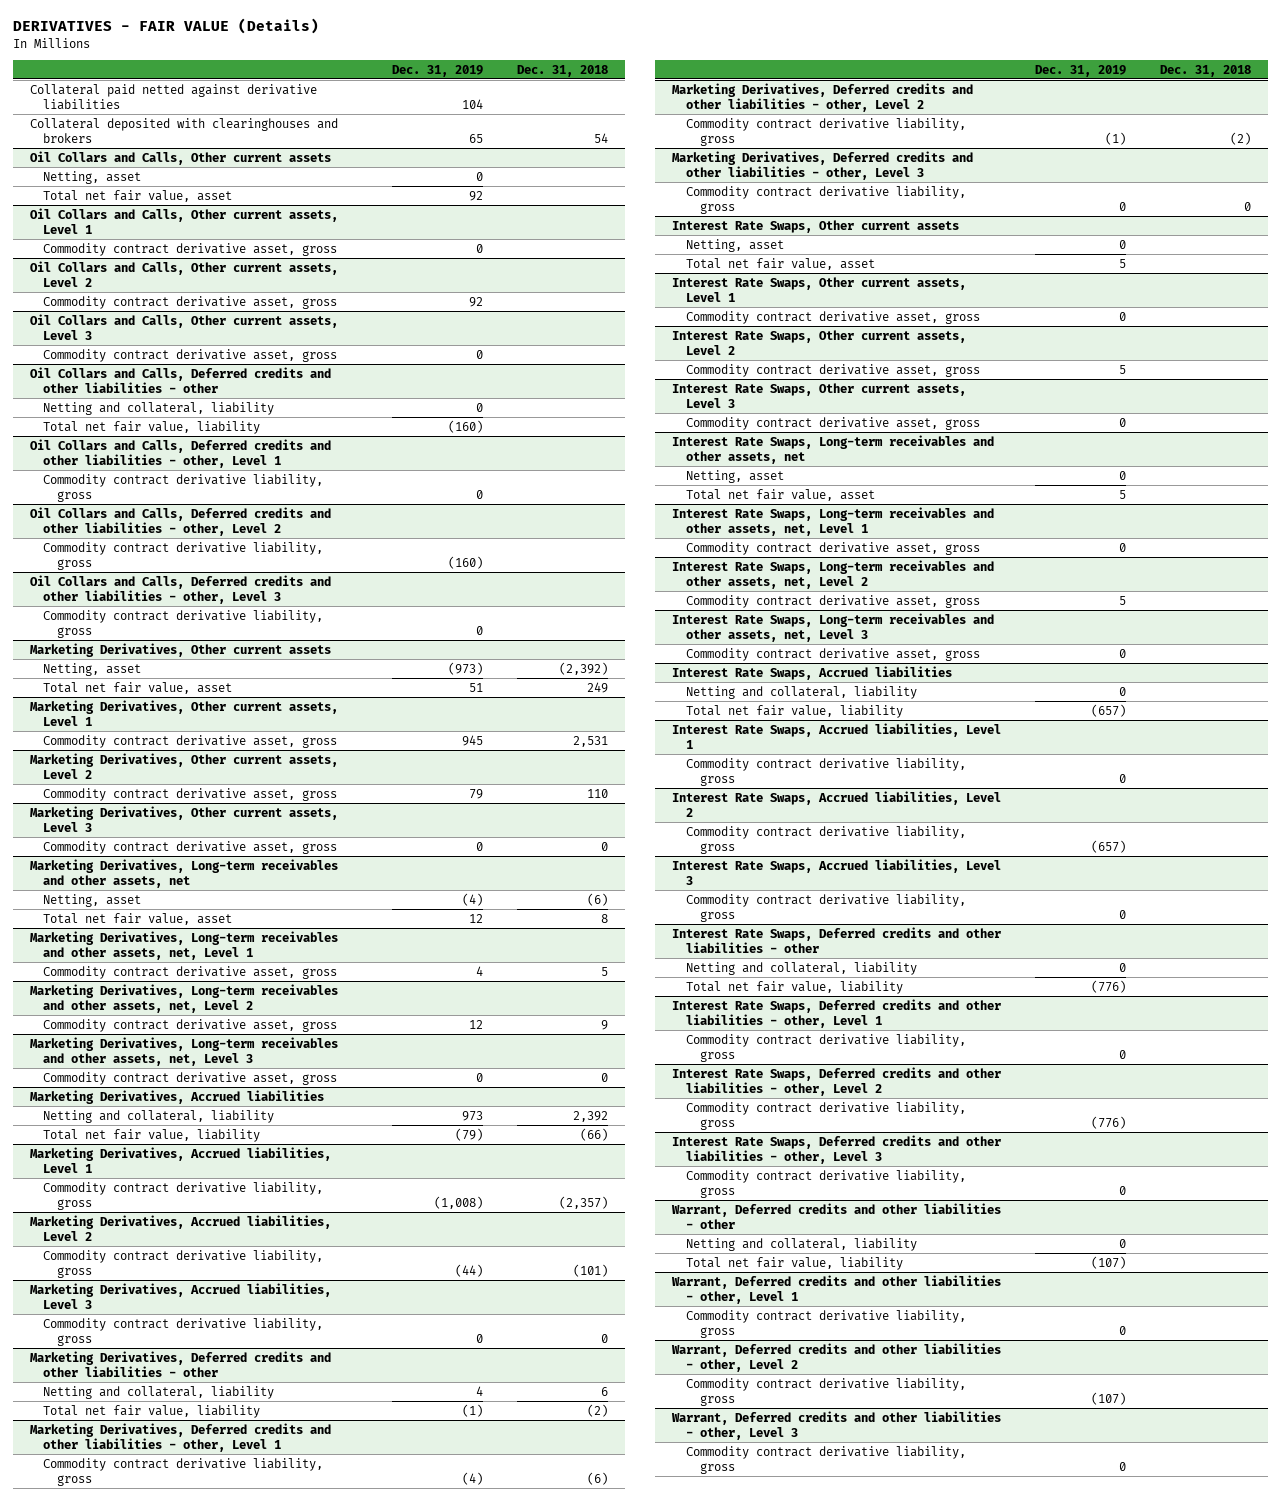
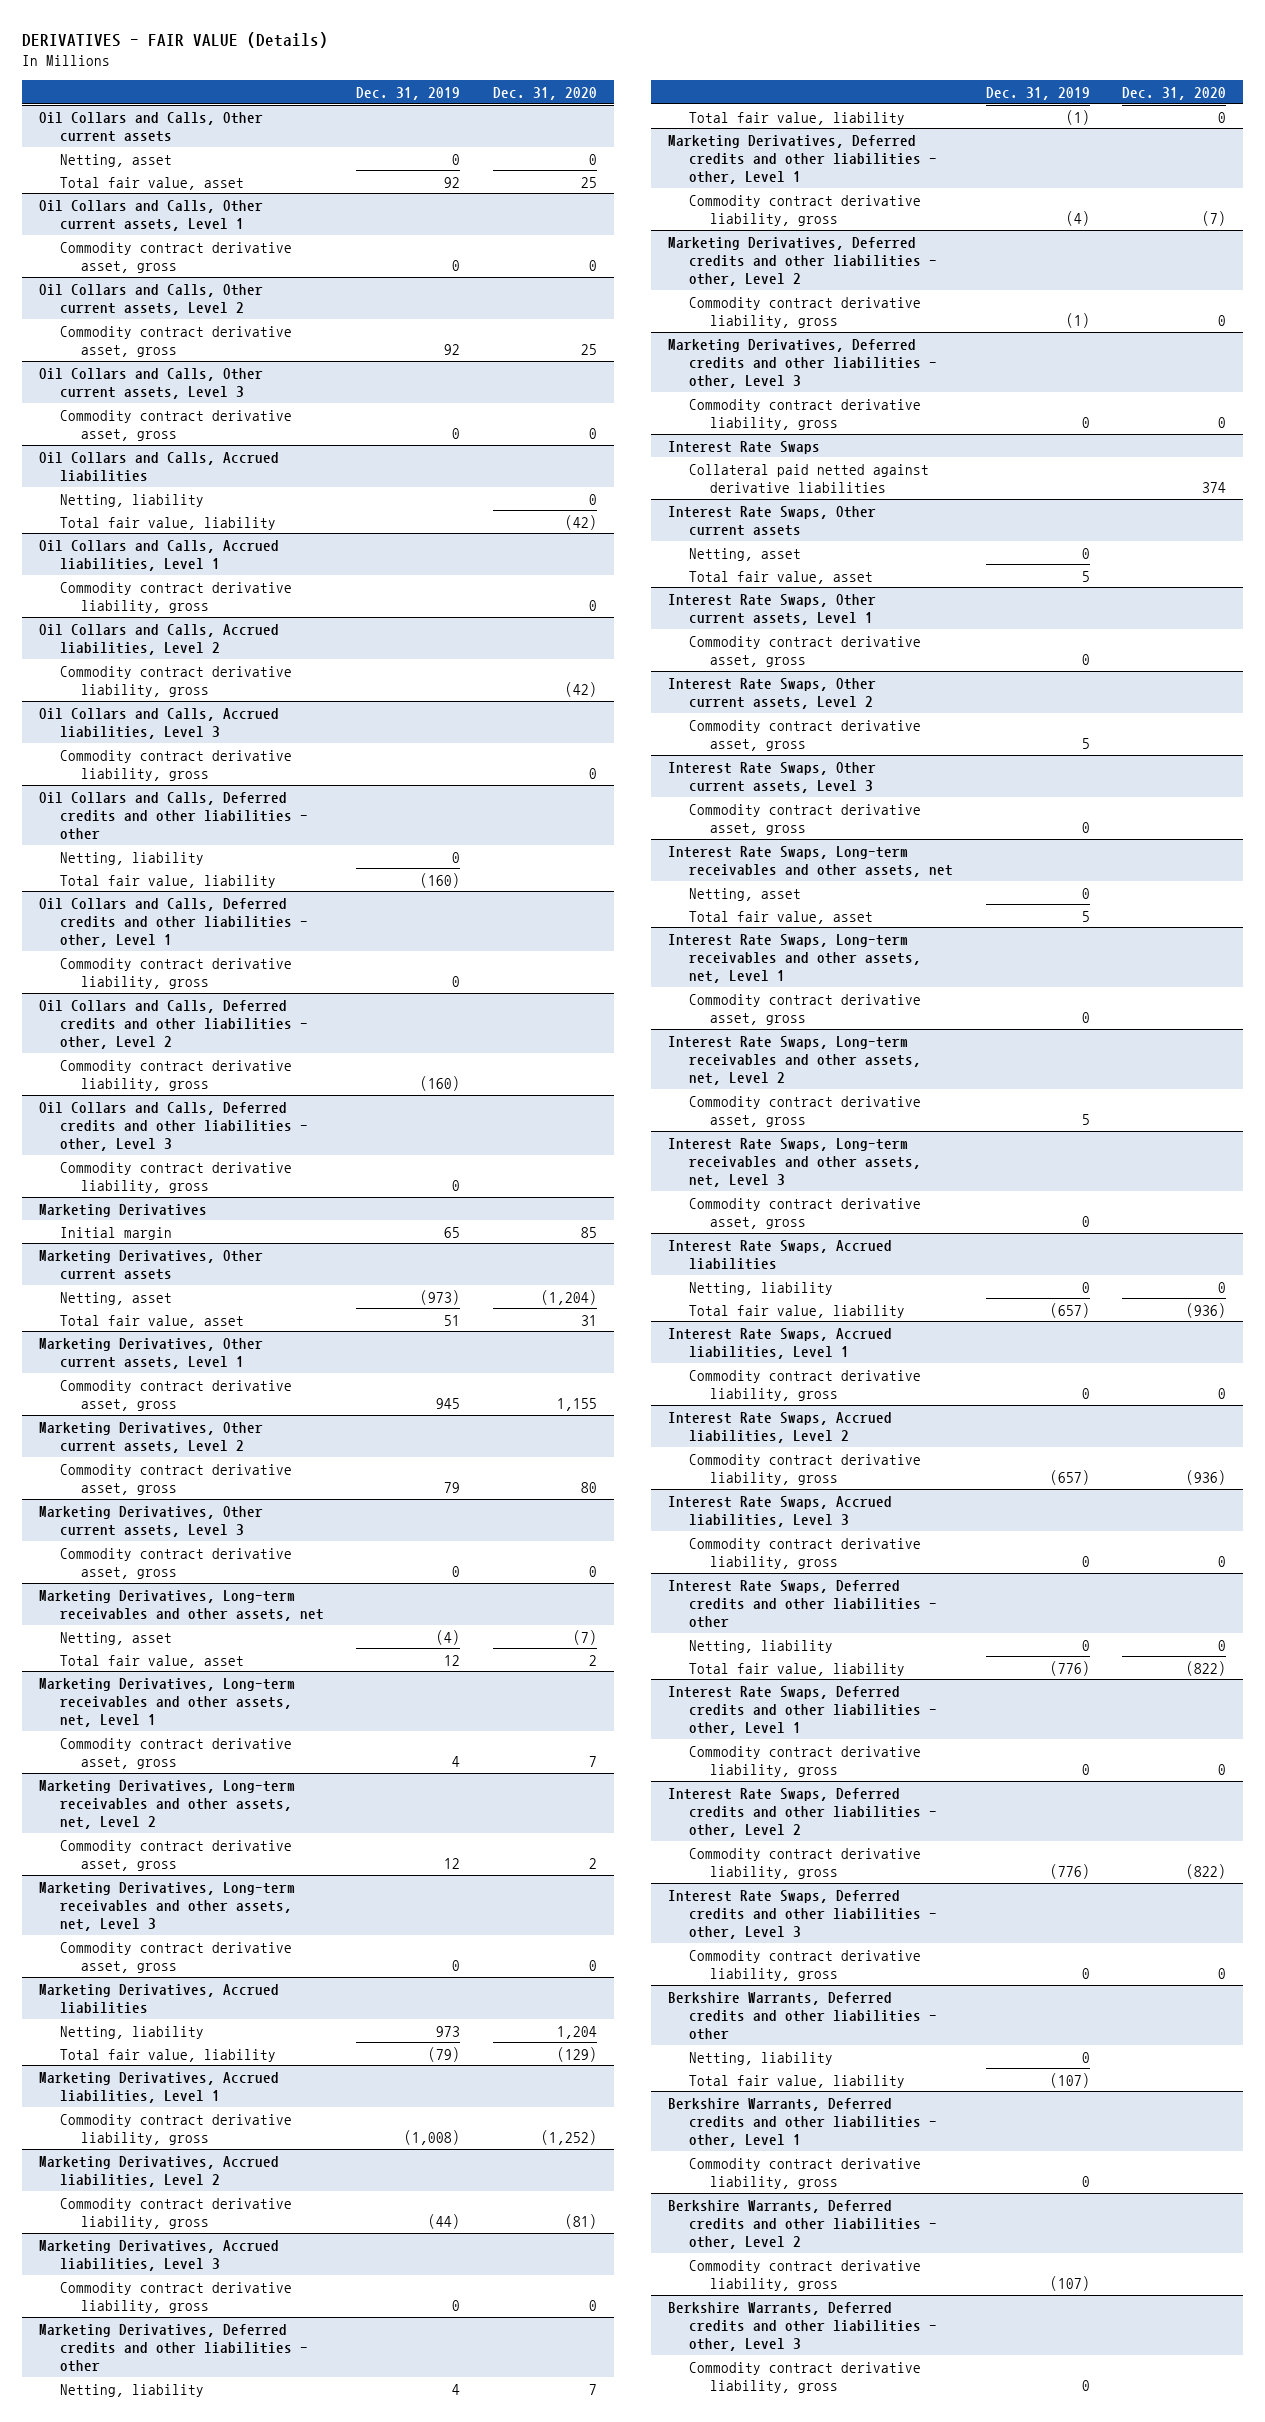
- | Dec. 31, 2019 | Dec. 31, 2018
+ | Dec. 31, 2019 | Dec. 31, 2020
- Collateral paid netted against derivative liabilities | 104 |
- Collateral deposited with clearinghouses and brokers | 65 | 54
@ Oil Collars and Calls, Other current assets
- Total net fair value, asset | 92 |
+ Total fair value, asset | 92 | 25
+ Oil Collars and Calls, Accrued liabilities
+ Netting, liability | | 0
+ Total fair value, liability | | (42)
+ Oil Collars and Calls, Accrued liabilities, Level 1
+ Commodity contract derivative liability, gross | | 0
+ Oil Collars and Calls, Accrued liabilities, Level 2
+ Commodity contract derivative liability, gross | | (42)
+ Oil Collars and Calls, Accrued liabilities, Level 3
+ Commodity contract derivative liability, gross | | 0
@ Oil Collars and Calls, Deferred credits and other liabilities - other
- Netting and collateral, liability | 0 |
- Total net fair value, liability | (160) |
+ Netting, liability | 0 |
+ Total fair value, liability | (160) |
+ Marketing Derivatives
+ Initial margin | 65 | 85
@ Marketing Derivatives, Other current assets
- Total net fair value, asset | 51 | 249
+ Total fair value, asset | 51 | 31
@ Marketing Derivatives, Long-term receivables and other assets, net
- Total net fair value, asset | 12 | 8
+ Total fair value, asset | 12 | 2
@ Marketing Derivatives, Accrued liabilities
- Netting and collateral, liability | 973 | 2,392
- Total net fair value, liability | (79) | (66)
+ Netting, liability | 973 | 1,204
+ Total fair value, liability | (79) | (129)
@ Marketing Derivatives, Deferred credits and other liabilities - other
- Netting and collateral, liability | 4 | 6
- Total net fair value, liability | (1) | (2)
+ Netting, liability | 4 | 7
+ Total fair value, liability | (1) | 0
+ Interest Rate Swaps
+ Collateral paid netted against derivative liabilities | | 374
@ Interest Rate Swaps, Other current assets
- Total net fair value, asset | 5 |
+ Total fair value, asset | 5 |
@ Interest Rate Swaps, Long-term receivables and other assets, net
- Total net fair value, asset | 5 |
+ Total fair value, asset | 5 |
@ Interest Rate Swaps, Accrued liabilities
- Netting and collateral, liability | 0 |
- Total net fair value, liability | (657) |
+ Netting, liability | 0 | 0
+ Total fair value, liability | (657) | (936)
@ Interest Rate Swaps, Deferred credits and other liabilities - other
- Netting and collateral, liability | 0 |
- Total net fair value, liability | (776) |
+ Netting, liability | 0 | 0
+ Total fair value, liability | (776) | (822)
- Warrant, Deferred credits and other liabilities - other
- Netting and collateral, liability | 0 |
- Total net fair value, liability | (107) |
- Warrant, Deferred credits and other liabilities - other, Level 1
+ Berkshire Warrants, Deferred credits and other liabilities - other
+ Netting, liability | 0 |
+ Total fair value, liability | (107) |
+ Berkshire Warrants, Deferred credits and other liabilities - other, Level 1
- Warrant, Deferred credits and other liabilities - other, Level 2
+ Berkshire Warrants, Deferred credits and other liabilities - other, Level 2
- Warrant, Deferred credits and other liabilities - other, Level 3
+ Berkshire Warrants, Deferred credits and other liabilities - other, Level 3

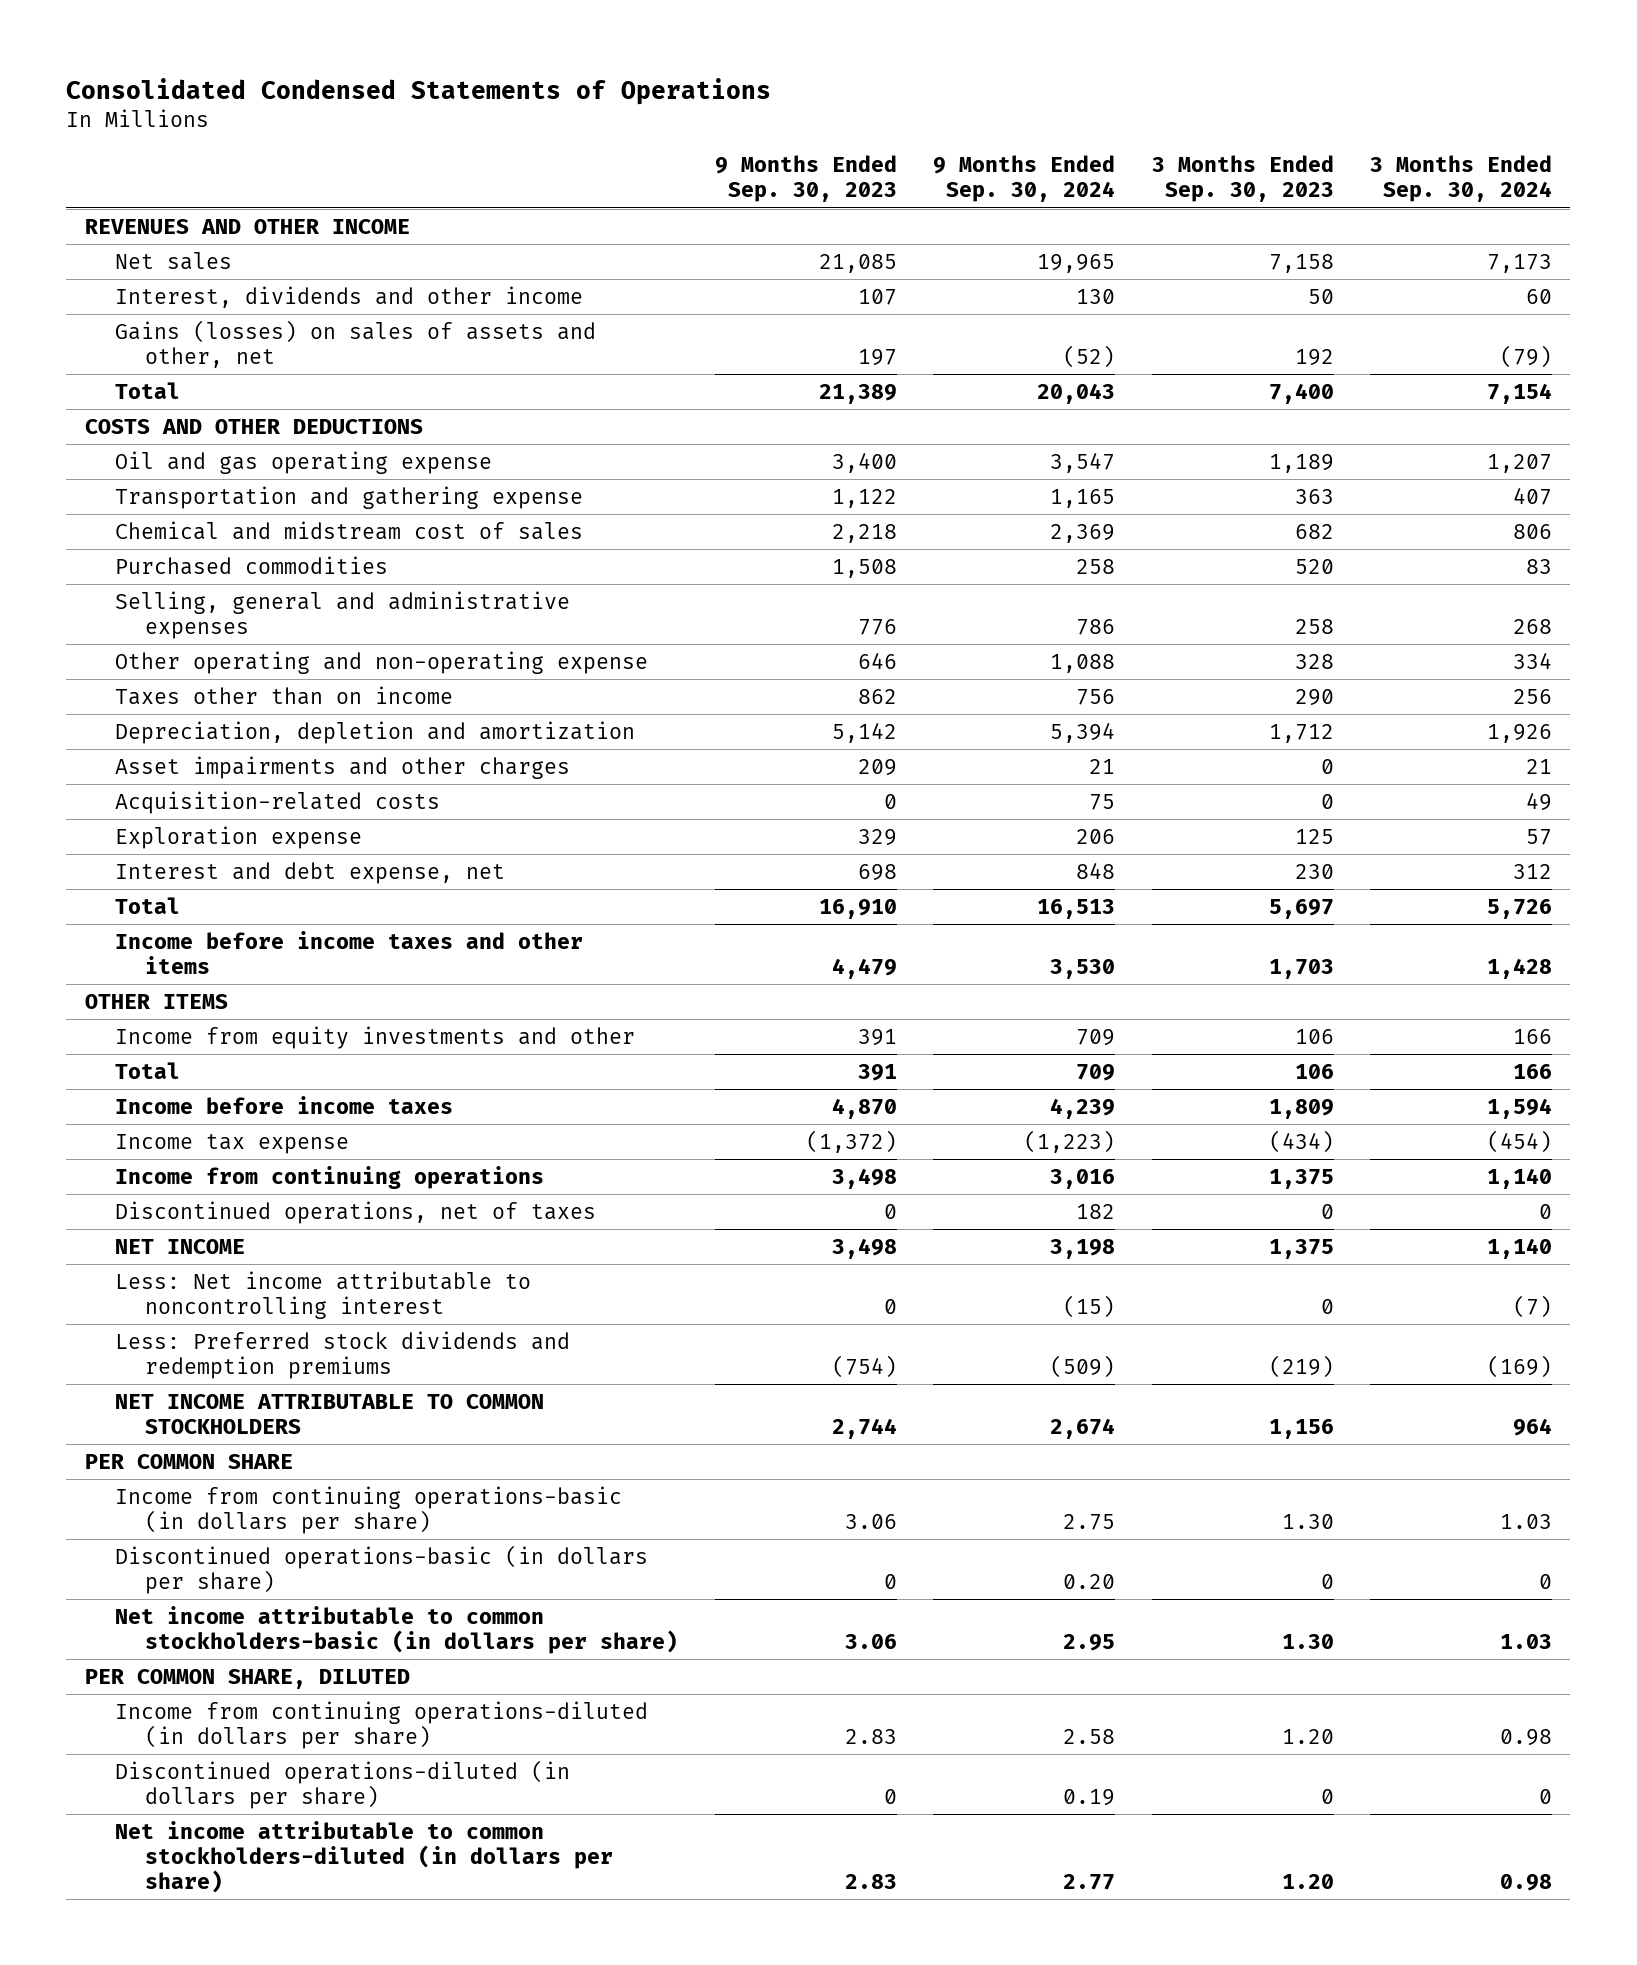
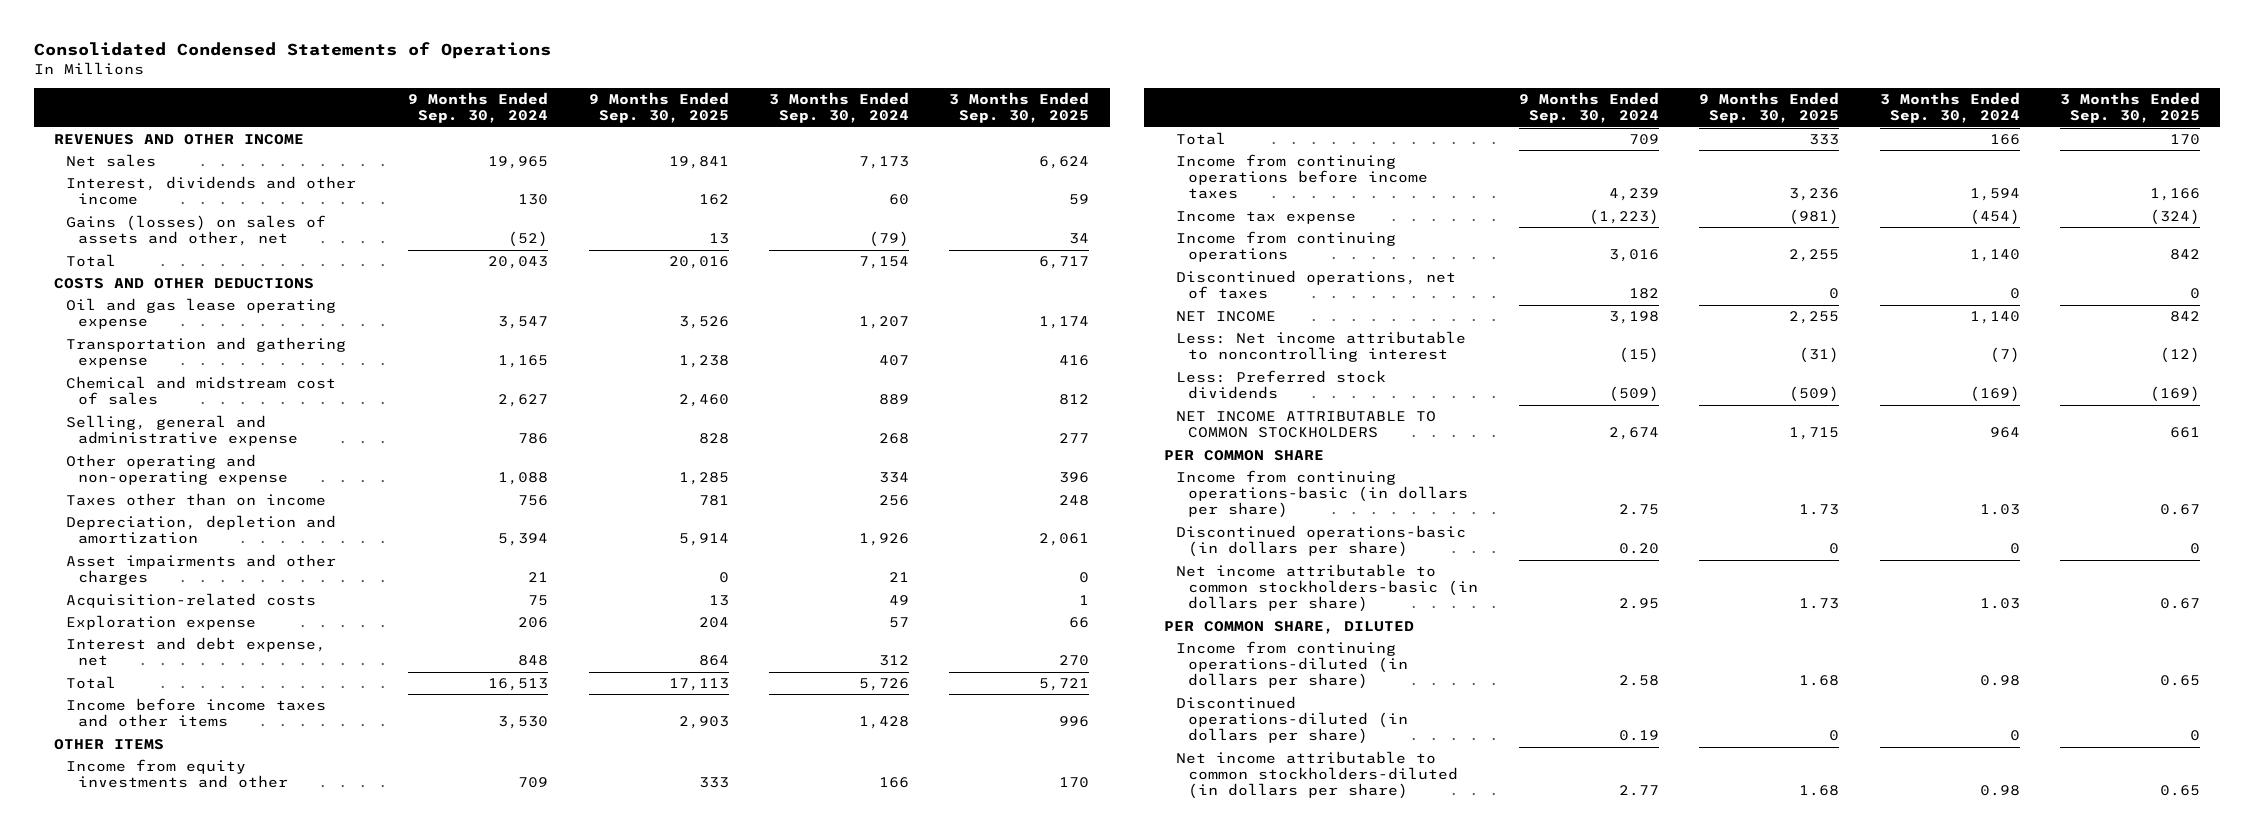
- | 9 Months Ended Sep. 30, 2023 | 9 Months Ended Sep. 30, 2024 | 3 Months Ended Sep. 30, 2023 | 3 Months Ended Sep. 30, 2024
+ | 9 Months Ended Sep. 30, 2024 | 9 Months Ended Sep. 30, 2025 | 3 Months Ended Sep. 30, 2024 | 3 Months Ended Sep. 30, 2025
- Oil and gas operating expense | 3,400 | 3,547 | 1,189 | 1,207
+ Oil and gas lease operating expense | 3,547 | 3,526 | 1,207 | 1,174
- Chemical and midstream cost of sales | 2,218 | 2,369 | 682 | 806
- Purchased commodities | 1,508 | 258 | 520 | 83
- Selling, general and administrative expenses | 776 | 786 | 258 | 268
+ Chemical and midstream cost of sales | 2,627 | 2,460 | 889 | 812
+ Selling, general and administrative expense | 786 | 828 | 268 | 277
- Income before income taxes | 4,870 | 4,239 | 1,809 | 1,594
+ Income from continuing operations before income taxes | 4,239 | 3,236 | 1,594 | 1,166
- Less: Preferred stock dividends and redemption premiums | (754) | (509) | (219) | (169)
+ Less: Preferred stock dividends | (509) | (509) | (169) | (169)

